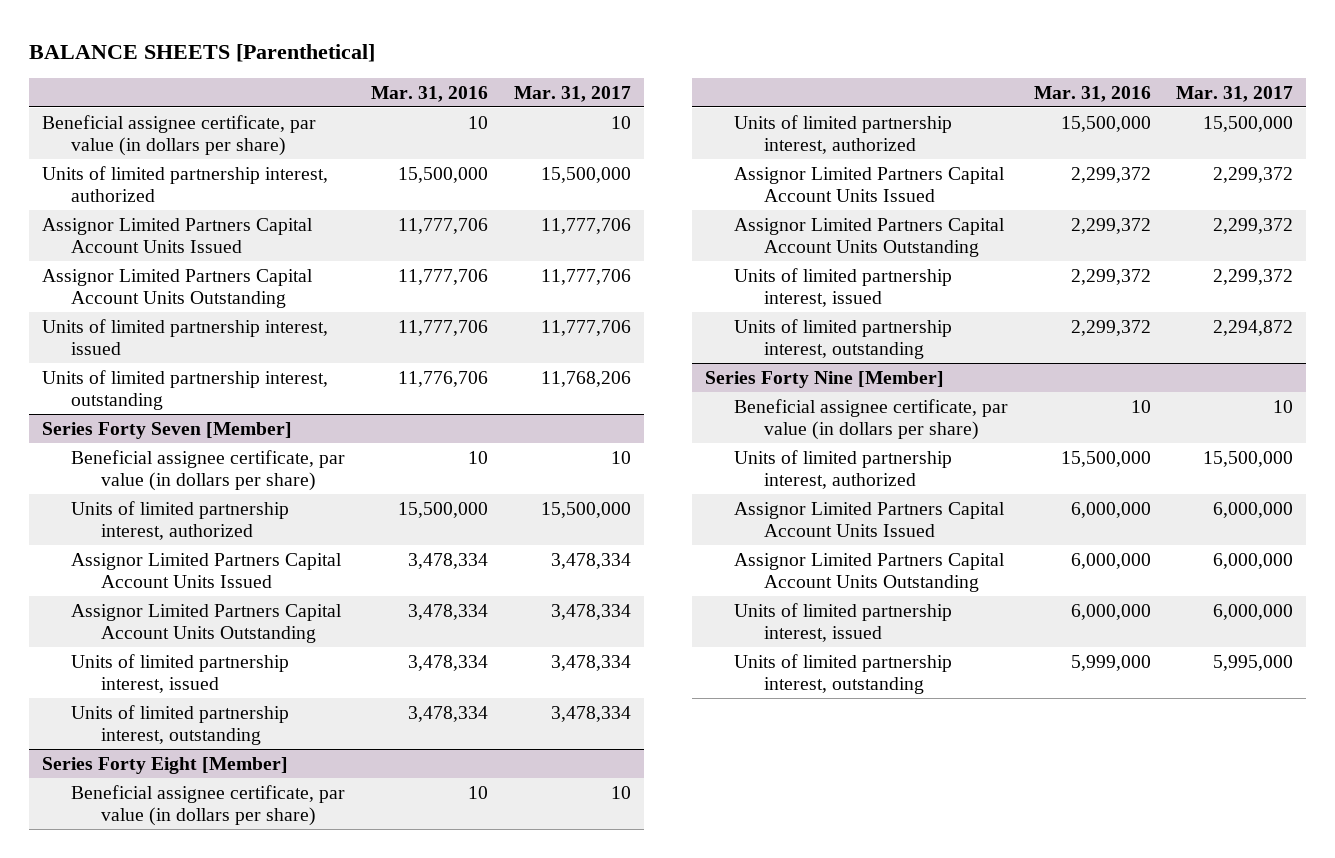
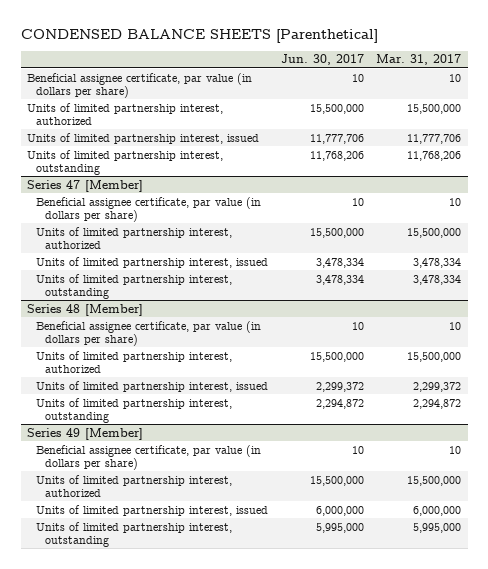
- BALANCE SHEETS [Parenthetical]
+ CONDENSED BALANCE SHEETS [Parenthetical]
- | Mar. 31, 2016 | Mar. 31, 2017
+ | Jun. 30, 2017 | Mar. 31, 2017
- Assignor Limited Partners Capital Account Units Issued | 11,777,706 | 11,777,706
- Assignor Limited Partners Capital Account Units Outstanding | 11,777,706 | 11,777,706
- Series Forty Seven [Member]
+ Series 47 [Member]
- Assignor Limited Partners Capital Account Units Issued | 3,478,334 | 3,478,334
- Assignor Limited Partners Capital Account Units Outstanding | 3,478,334 | 3,478,334
- Series Forty Eight [Member]
+ Series 48 [Member]
- Assignor Limited Partners Capital Account Units Issued | 2,299,372 | 2,299,372
- Assignor Limited Partners Capital Account Units Outstanding | 2,299,372 | 2,299,372
- Series Forty Nine [Member]
+ Series 49 [Member]
- Assignor Limited Partners Capital Account Units Issued | 6,000,000 | 6,000,000
- Assignor Limited Partners Capital Account Units Outstanding | 6,000,000 | 6,000,000

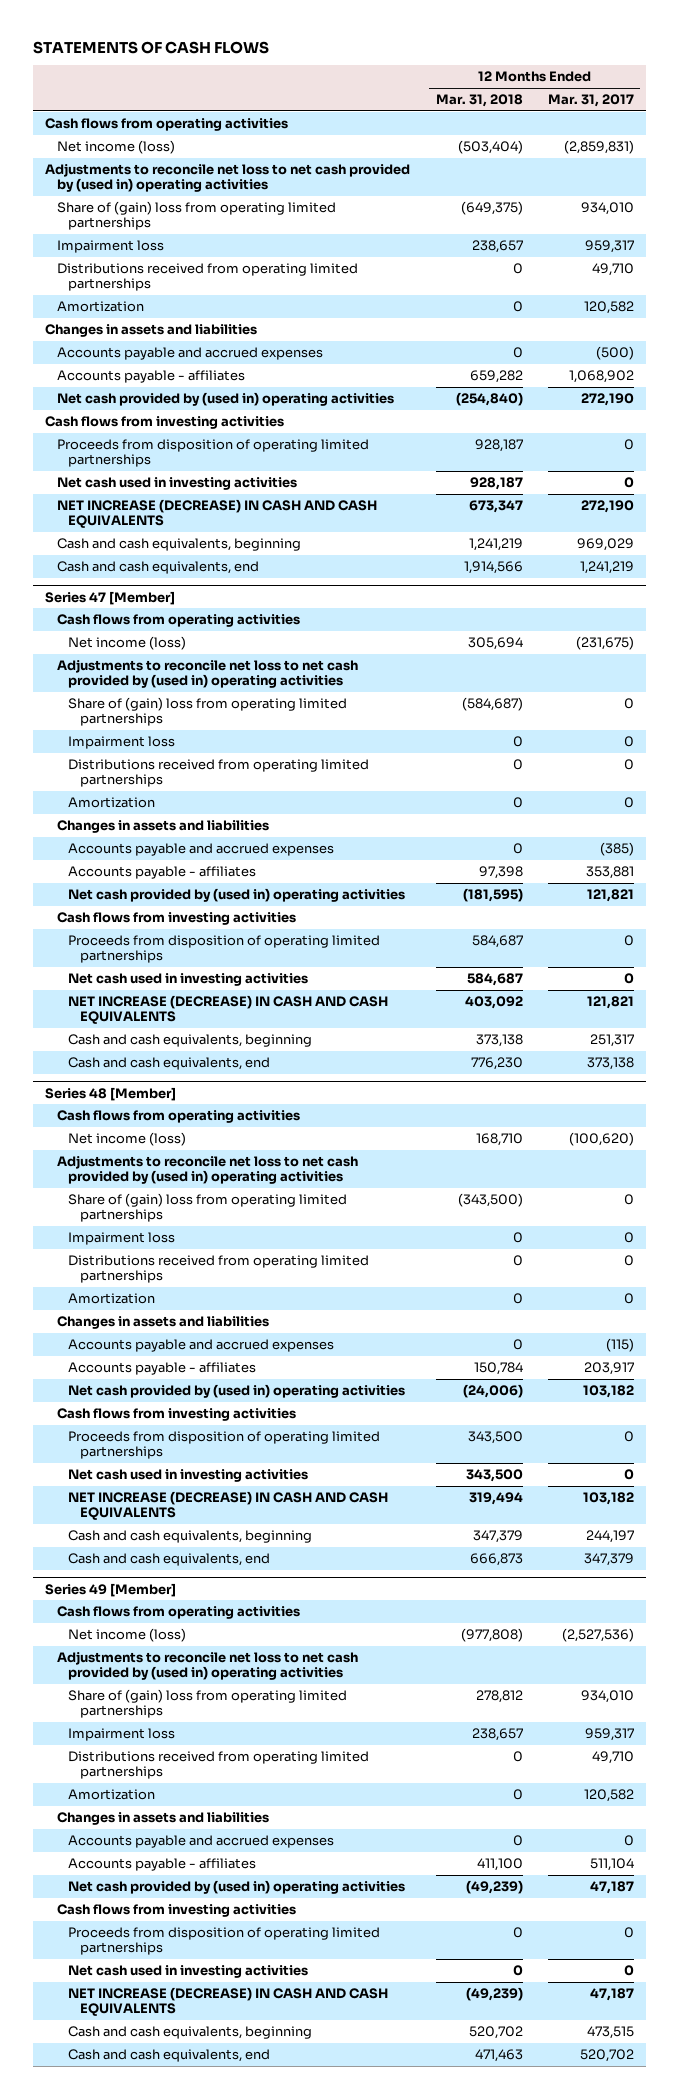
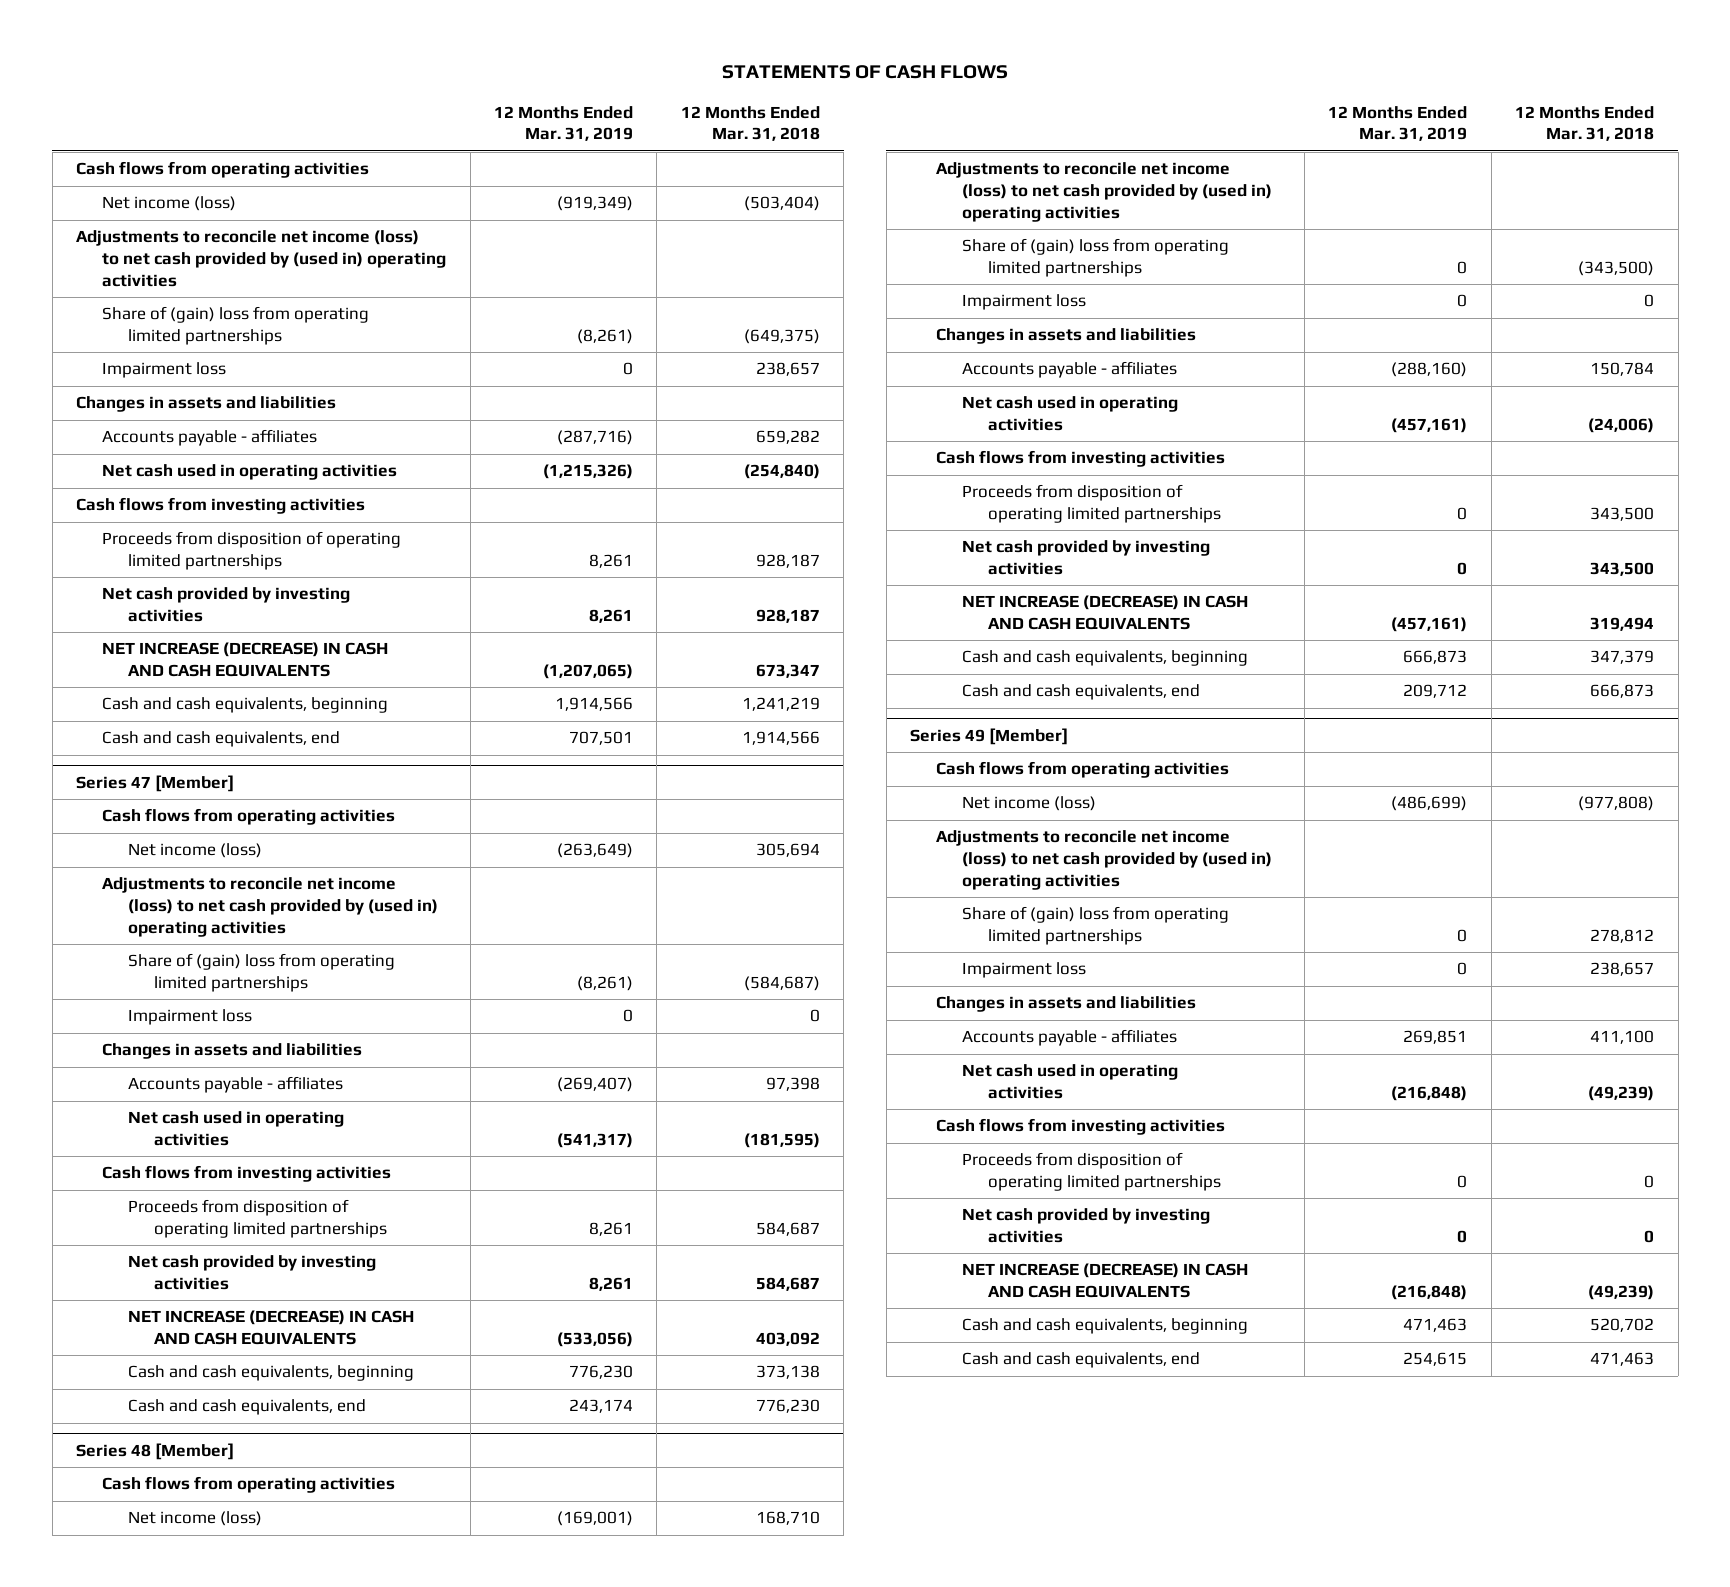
- | 12 Months Ended Mar. 31, 2018 | 12 Months Ended Mar. 31, 2017
+ | 12 Months Ended Mar. 31, 2019 | 12 Months Ended Mar. 31, 2018
- Adjustments to reconcile net loss to net cash provided by (used in) operating activities
+ Adjustments to reconcile net income (loss) to net cash provided by (used in) operating activities
- Distributions received from operating limited partnerships | 0 | 49,710
- Amortization | 0 | 120,582
- Accounts payable and accrued expenses | 0 | (500)
- Net cash provided by (used in) operating activities | (254,840) | 272,190
+ Net cash used in operating activities | (1,215,326) | (254,840)
- Net cash used in investing activities | 928,187 | 0
+ Net cash provided by investing activities | 8,261 | 928,187
@ Series 47 [Member]
- Adjustments to reconcile net loss to net cash provided by (used in) operating activities
+ Adjustments to reconcile net income (loss) to net cash provided by (used in) operating activities
- Distributions received from operating limited partnerships | 0 | 0
- Amortization | 0 | 0
- Accounts payable and accrued expenses | 0 | (385)
- Net cash provided by (used in) operating activities | (181,595) | 121,821
+ Net cash used in operating activities | (541,317) | (181,595)
- Net cash used in investing activities | 584,687 | 0
+ Net cash provided by investing activities | 8,261 | 584,687
@ Series 48 [Member]
- Adjustments to reconcile net loss to net cash provided by (used in) operating activities
+ Adjustments to reconcile net income (loss) to net cash provided by (used in) operating activities
- Distributions received from operating limited partnerships | 0 | 0
- Amortization | 0 | 0
- Accounts payable and accrued expenses | 0 | (115)
- Net cash provided by (used in) operating activities | (24,006) | 103,182
+ Net cash used in operating activities | (457,161) | (24,006)
- Net cash used in investing activities | 343,500 | 0
+ Net cash provided by investing activities | 0 | 343,500
@ Series 49 [Member]
- Adjustments to reconcile net loss to net cash provided by (used in) operating activities
+ Adjustments to reconcile net income (loss) to net cash provided by (used in) operating activities
- Distributions received from operating limited partnerships | 0 | 49,710
- Amortization | 0 | 120,582
- Accounts payable and accrued expenses | 0 | 0
- Net cash provided by (used in) operating activities | (49,239) | 47,187
+ Net cash used in operating activities | (216,848) | (49,239)
- Net cash used in investing activities | 0 | 0
+ Net cash provided by investing activities | 0 | 0

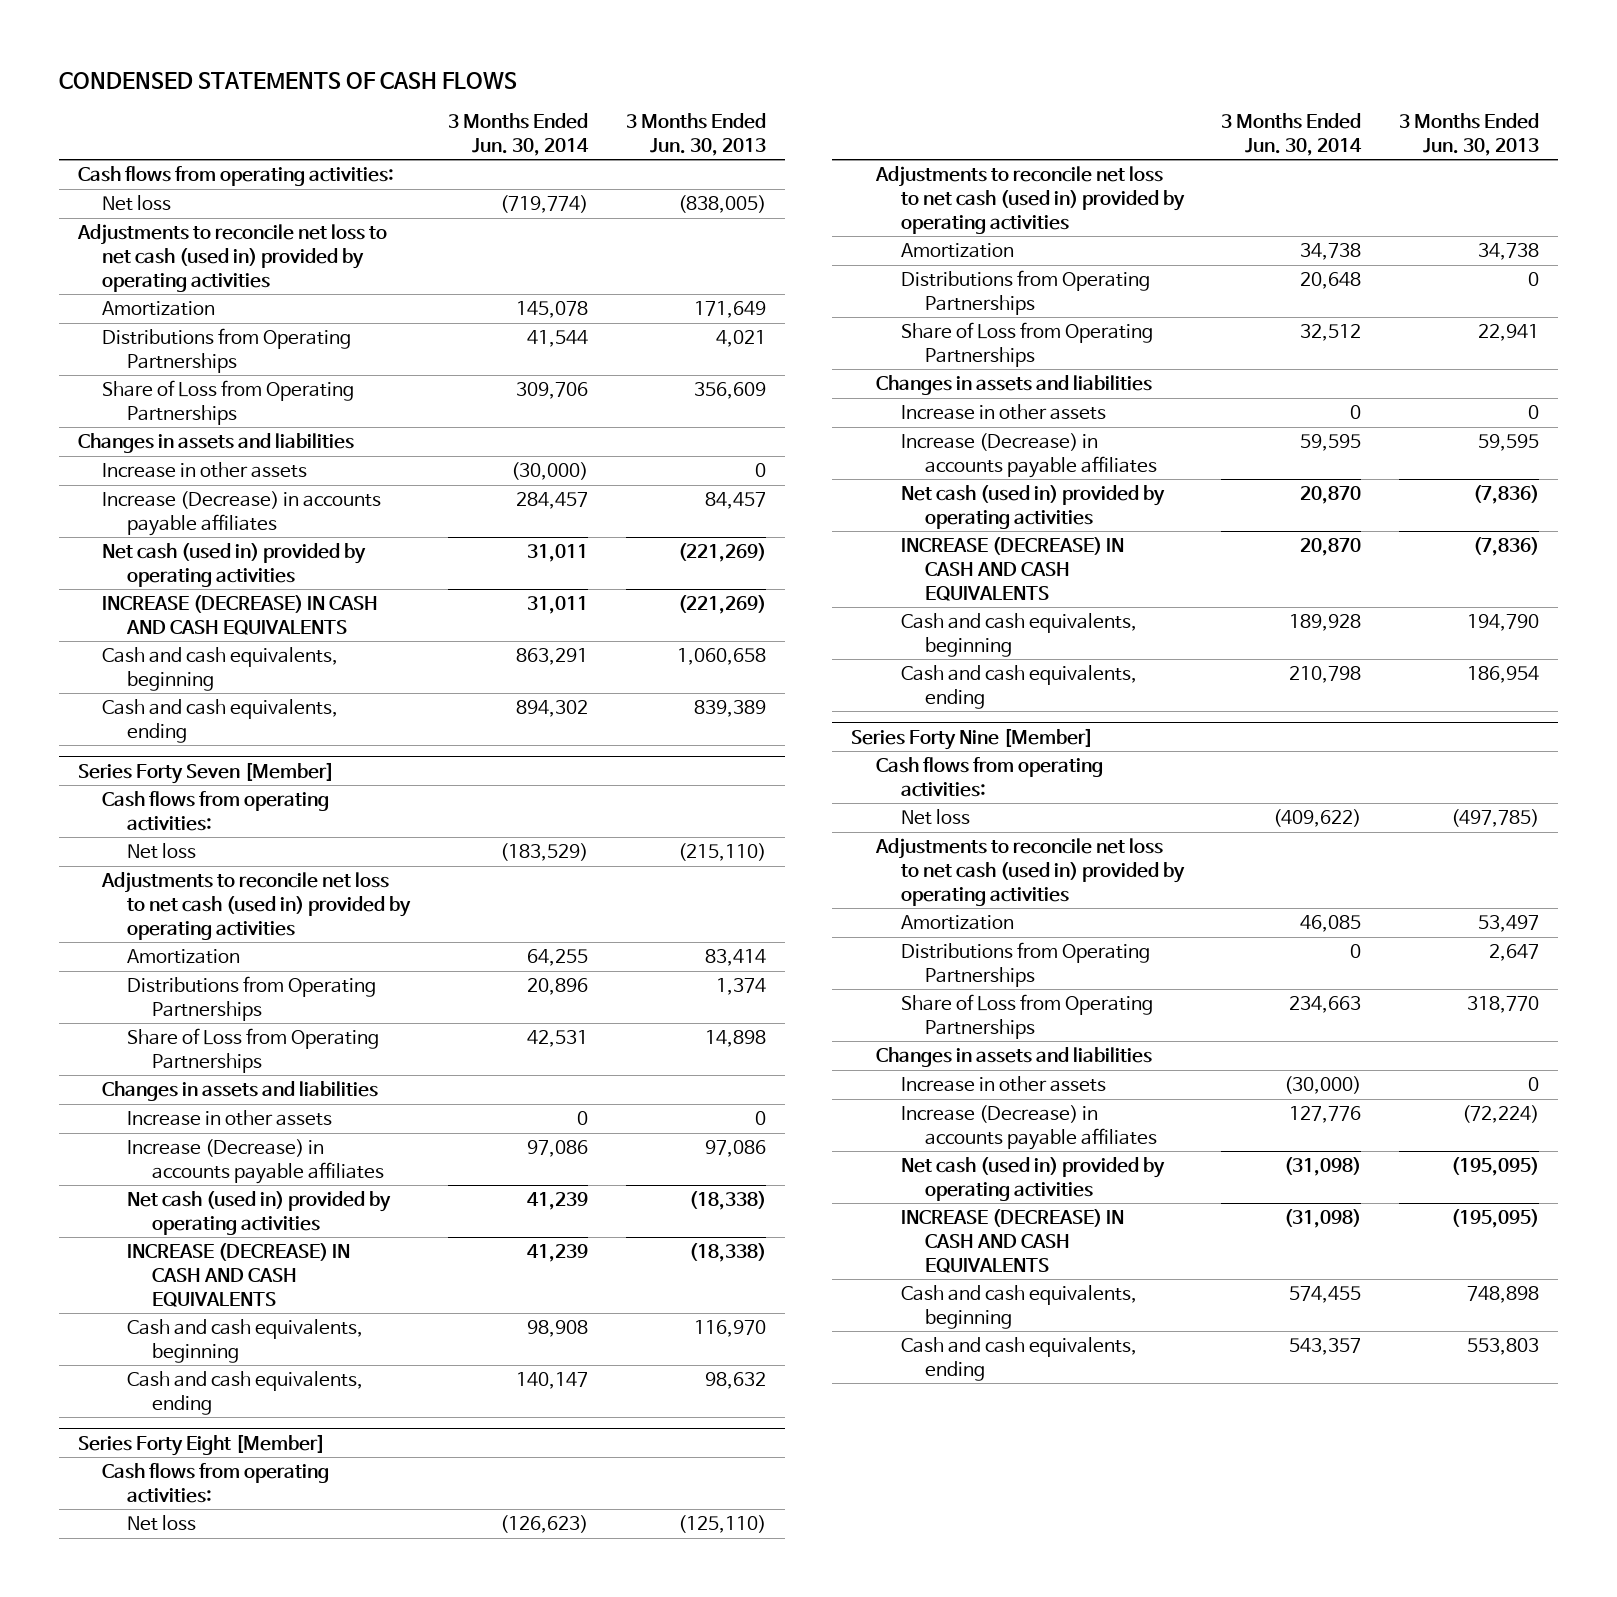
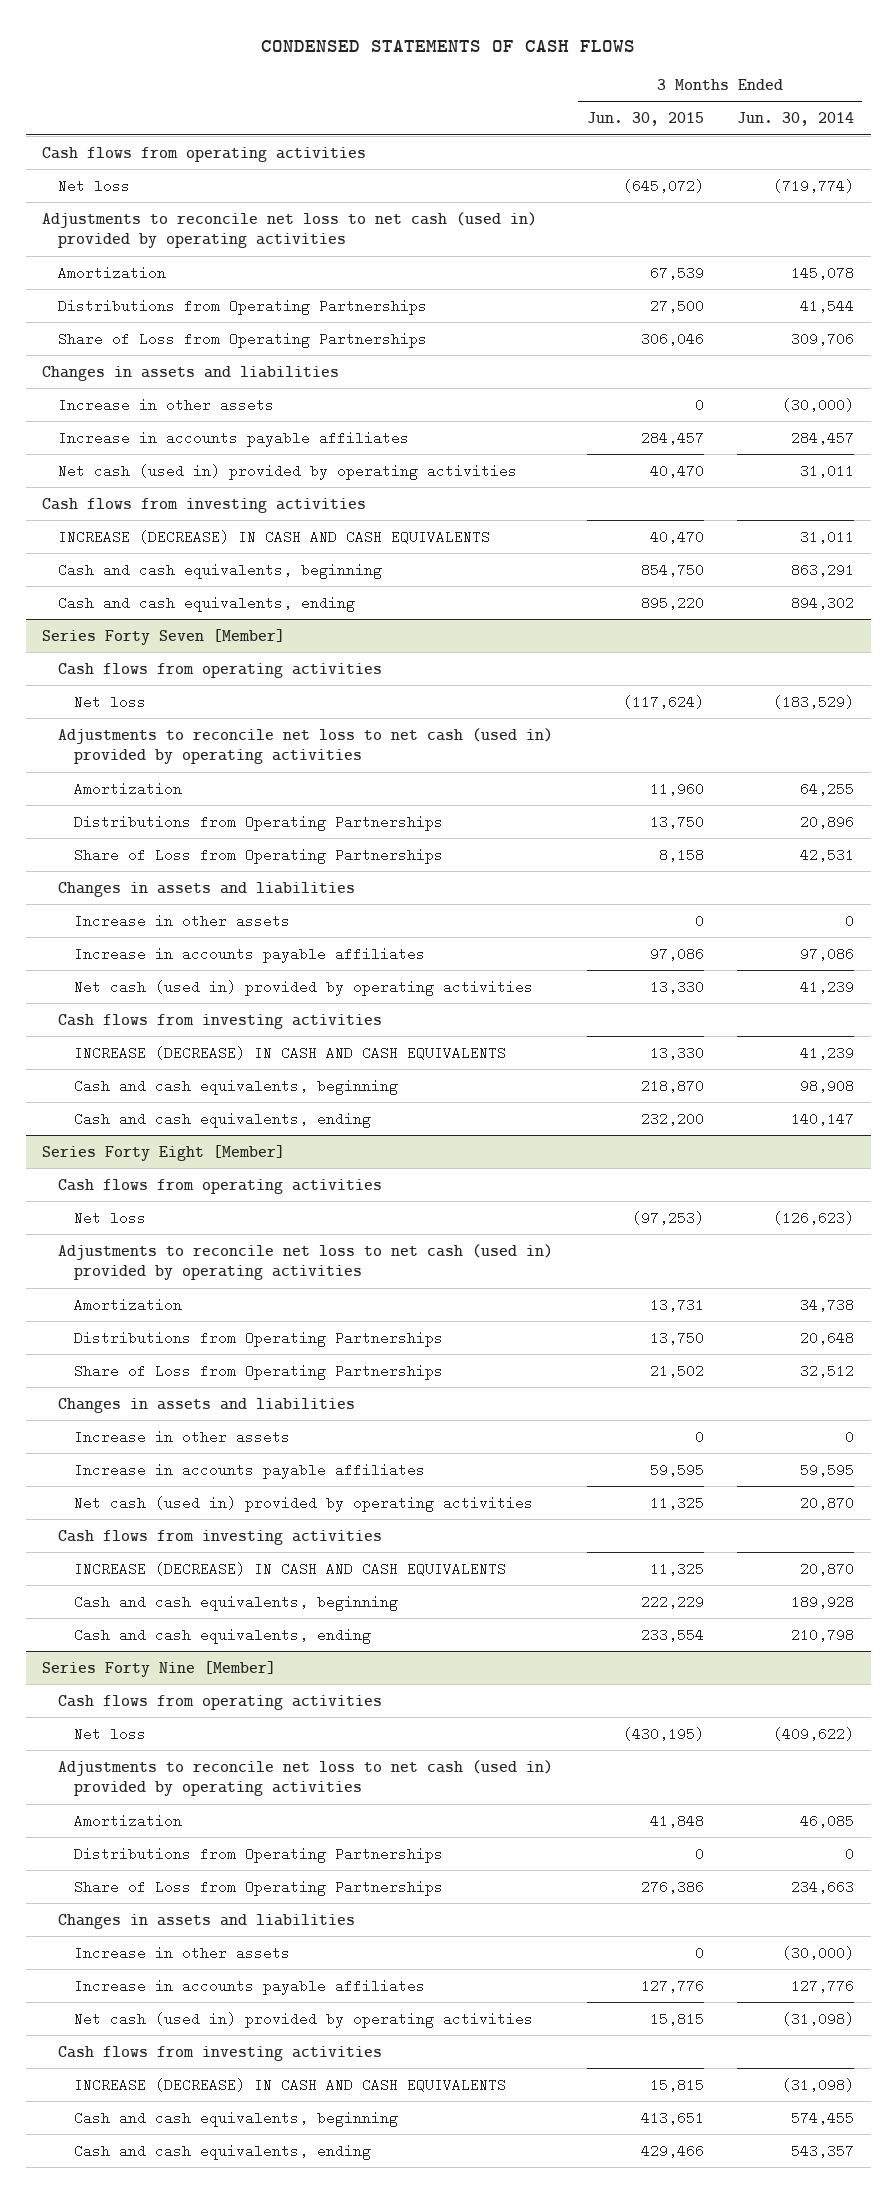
- | 3 Months Ended Jun. 30, 2014 | 3 Months Ended Jun. 30, 2013
+ | 3 Months Ended Jun. 30, 2015 | 3 Months Ended Jun. 30, 2014
- Cash flows from operating activities:
+ Cash flows from operating activities
- Increase (Decrease) in accounts payable affiliates | 284,457 | 84,457
+ Increase in accounts payable affiliates | 284,457 | 284,457
+ Cash flows from investing activities
@ Series Forty Seven [Member]
- Cash flows from operating activities:
+ Cash flows from operating activities
- Increase (Decrease) in accounts payable affiliates | 97,086 | 97,086
+ Increase in accounts payable affiliates | 97,086 | 97,086
+ Cash flows from investing activities
@ Series Forty Eight [Member]
- Cash flows from operating activities:
+ Cash flows from operating activities
- Increase (Decrease) in accounts payable affiliates | 59,595 | 59,595
+ Increase in accounts payable affiliates | 59,595 | 59,595
+ Cash flows from investing activities
@ Series Forty Nine [Member]
- Cash flows from operating activities:
+ Cash flows from operating activities
- Increase (Decrease) in accounts payable affiliates | 127,776 | (72,224)
+ Increase in accounts payable affiliates | 127,776 | 127,776
+ Cash flows from investing activities

